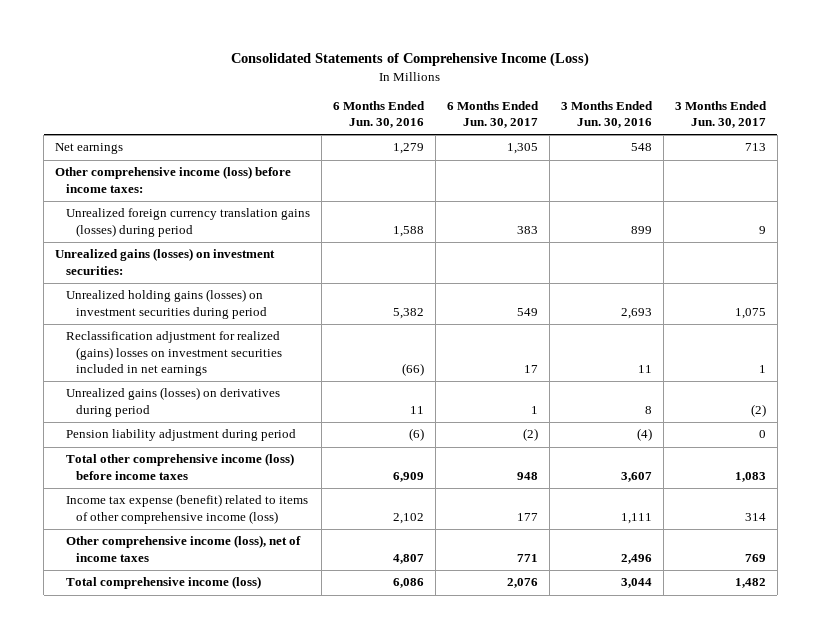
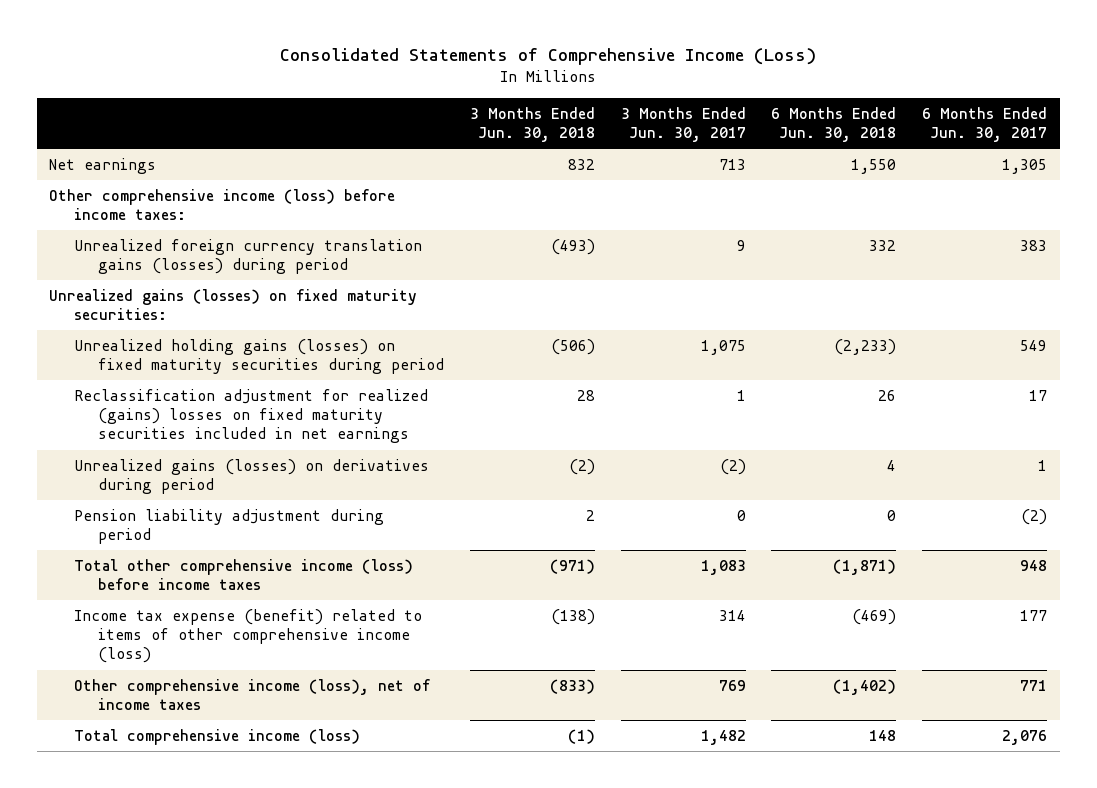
- | 6 Months Ended Jun. 30, 2016 | 6 Months Ended Jun. 30, 2017 | 3 Months Ended Jun. 30, 2016 | 3 Months Ended Jun. 30, 2017
+ | 3 Months Ended Jun. 30, 2018 | 3 Months Ended Jun. 30, 2017 | 6 Months Ended Jun. 30, 2018 | 6 Months Ended Jun. 30, 2017
- Unrealized gains (losses) on investment securities:
- Unrealized holding gains (losses) on investment securities during period | 5,382 | 549 | 2,693 | 1,075
- Reclassification adjustment for realized (gains) losses on investment securities included in net earnings | (66) | 17 | 11 | 1
+ Unrealized gains (losses) on fixed maturity securities:
+ Unrealized holding gains (losses) on fixed maturity securities during period | (506) | 1,075 | (2,233) | 549
+ Reclassification adjustment for realized (gains) losses on fixed maturity securities included in net earnings | 28 | 1 | 26 | 17

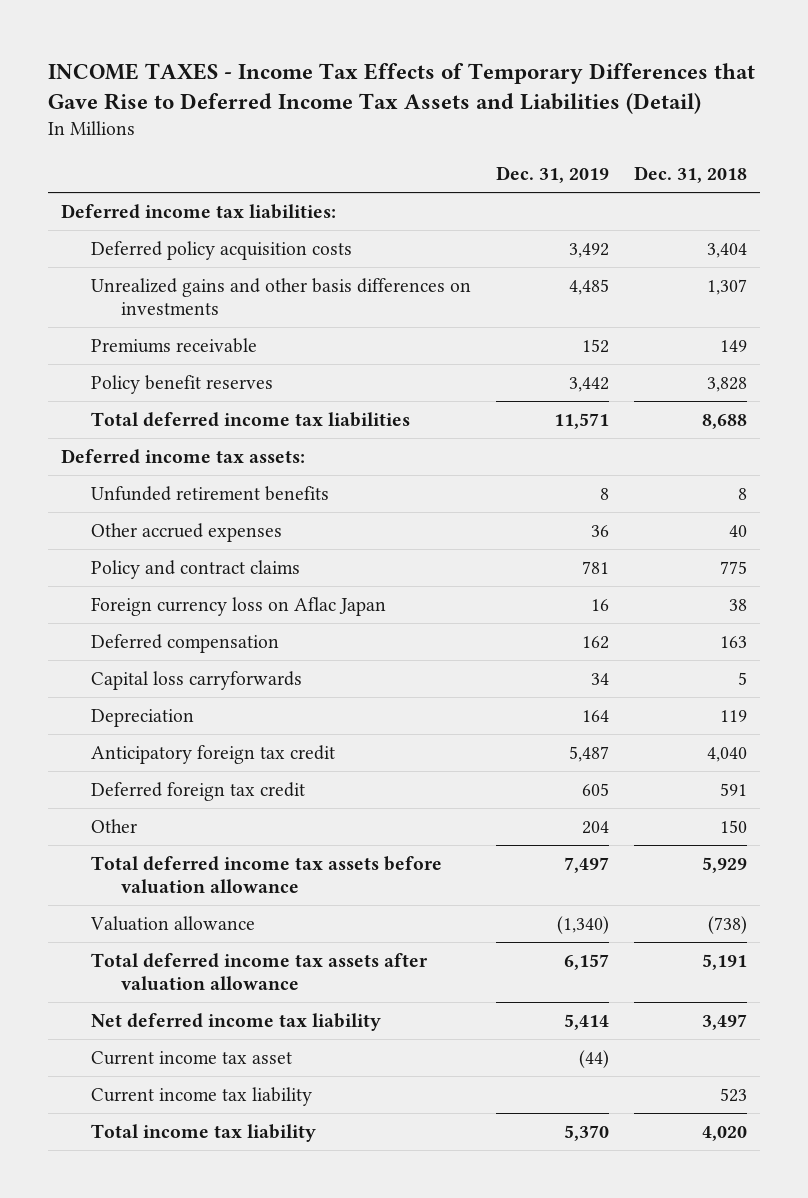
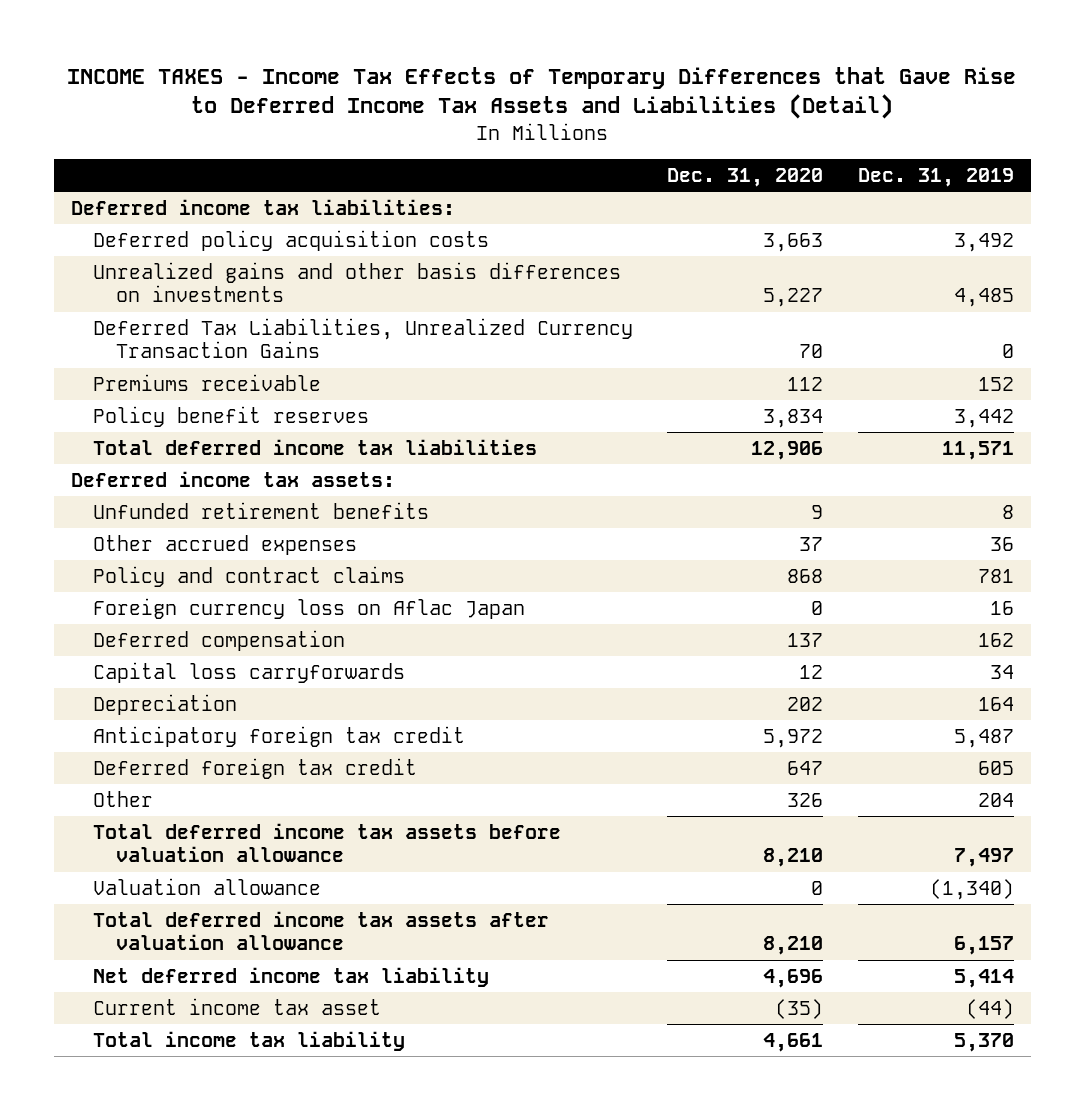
- | Dec. 31, 2019 | Dec. 31, 2018
+ | Dec. 31, 2020 | Dec. 31, 2019
+ Deferred Tax Liabilities, Unrealized Currency Transaction Gains | 70 | 0
- Current income tax liability | | 523

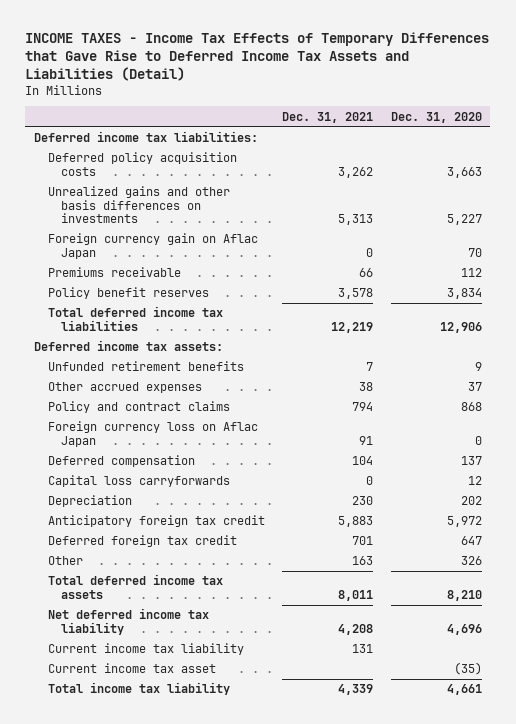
- | Dec. 31, 2020 | Dec. 31, 2019
+ | Dec. 31, 2021 | Dec. 31, 2020
- Deferred Tax Liabilities, Unrealized Currency Transaction Gains | 70 | 0
+ Foreign currency gain on Aflac Japan | 0 | 70
- Total deferred income tax assets before valuation allowance | 8,210 | 7,497
- Valuation allowance | 0 | (1,340)
- Total deferred income tax assets after valuation allowance | 8,210 | 6,157
+ Total deferred income tax assets | 8,011 | 8,210
+ Current income tax liability | 131 |

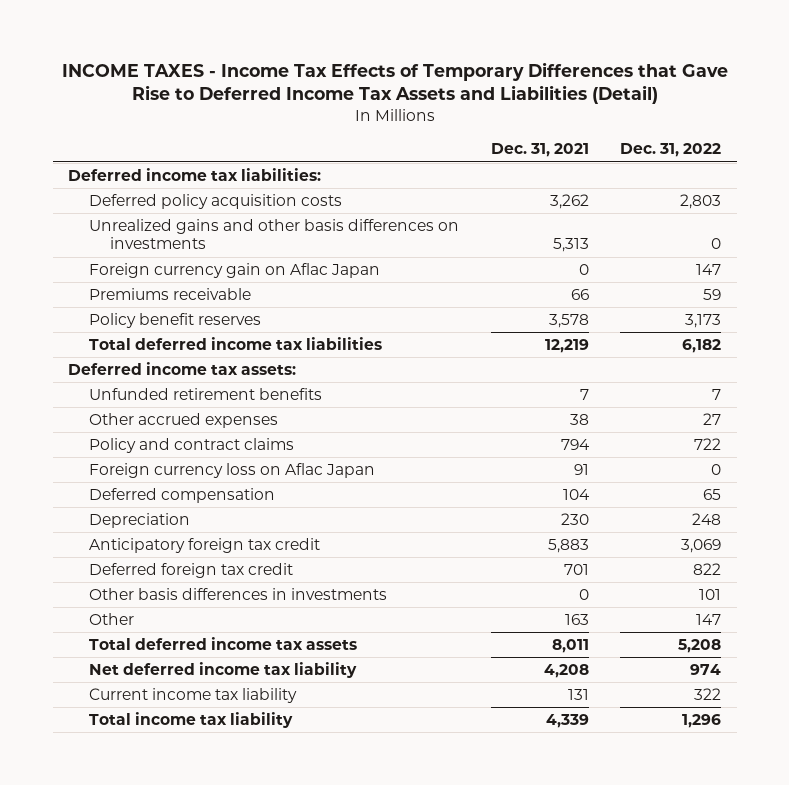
- | Dec. 31, 2021 | Dec. 31, 2020
+ | Dec. 31, 2021 | Dec. 31, 2022
- Capital loss carryforwards | 0 | 12
+ Other basis differences in investments | 0 | 101
- Current income tax asset | | (35)

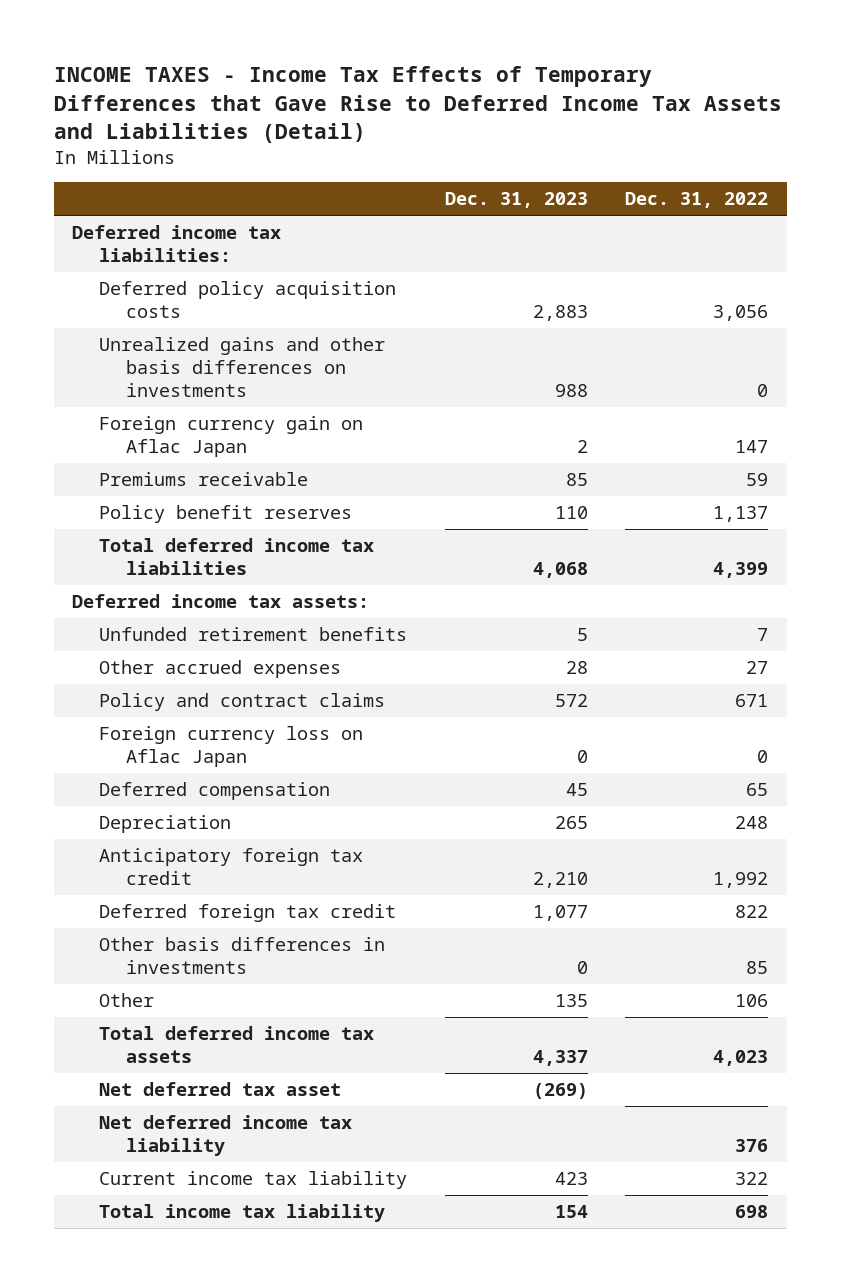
- | Dec. 31, 2021 | Dec. 31, 2022
+ | Dec. 31, 2023 | Dec. 31, 2022
- Deferred policy acquisition costs | 3,262 | 2,803
+ Deferred policy acquisition costs | 2,883 | 3,056
- Policy benefit reserves | 3,578 | 3,173
- Total deferred income tax liabilities | 12,219 | 6,182
+ Policy benefit reserves | 110 | 1,137
+ Total deferred income tax liabilities | 4,068 | 4,399
- Policy and contract claims | 794 | 722
+ Policy and contract claims | 572 | 671
- Anticipatory foreign tax credit | 5,883 | 3,069
+ Anticipatory foreign tax credit | 2,210 | 1,992
- Other basis differences in investments | 0 | 101
- Other | 163 | 147
- Total deferred income tax assets | 8,011 | 5,208
- Net deferred income tax liability | 4,208 | 974
+ Other basis differences in investments | 0 | 85
+ Other | 135 | 106
+ Total deferred income tax assets | 4,337 | 4,023
+ Net deferred tax asset | (269) |
+ Net deferred income tax liability | | 376
- Total income tax liability | 4,339 | 1,296
+ Total income tax liability | 154 | 698

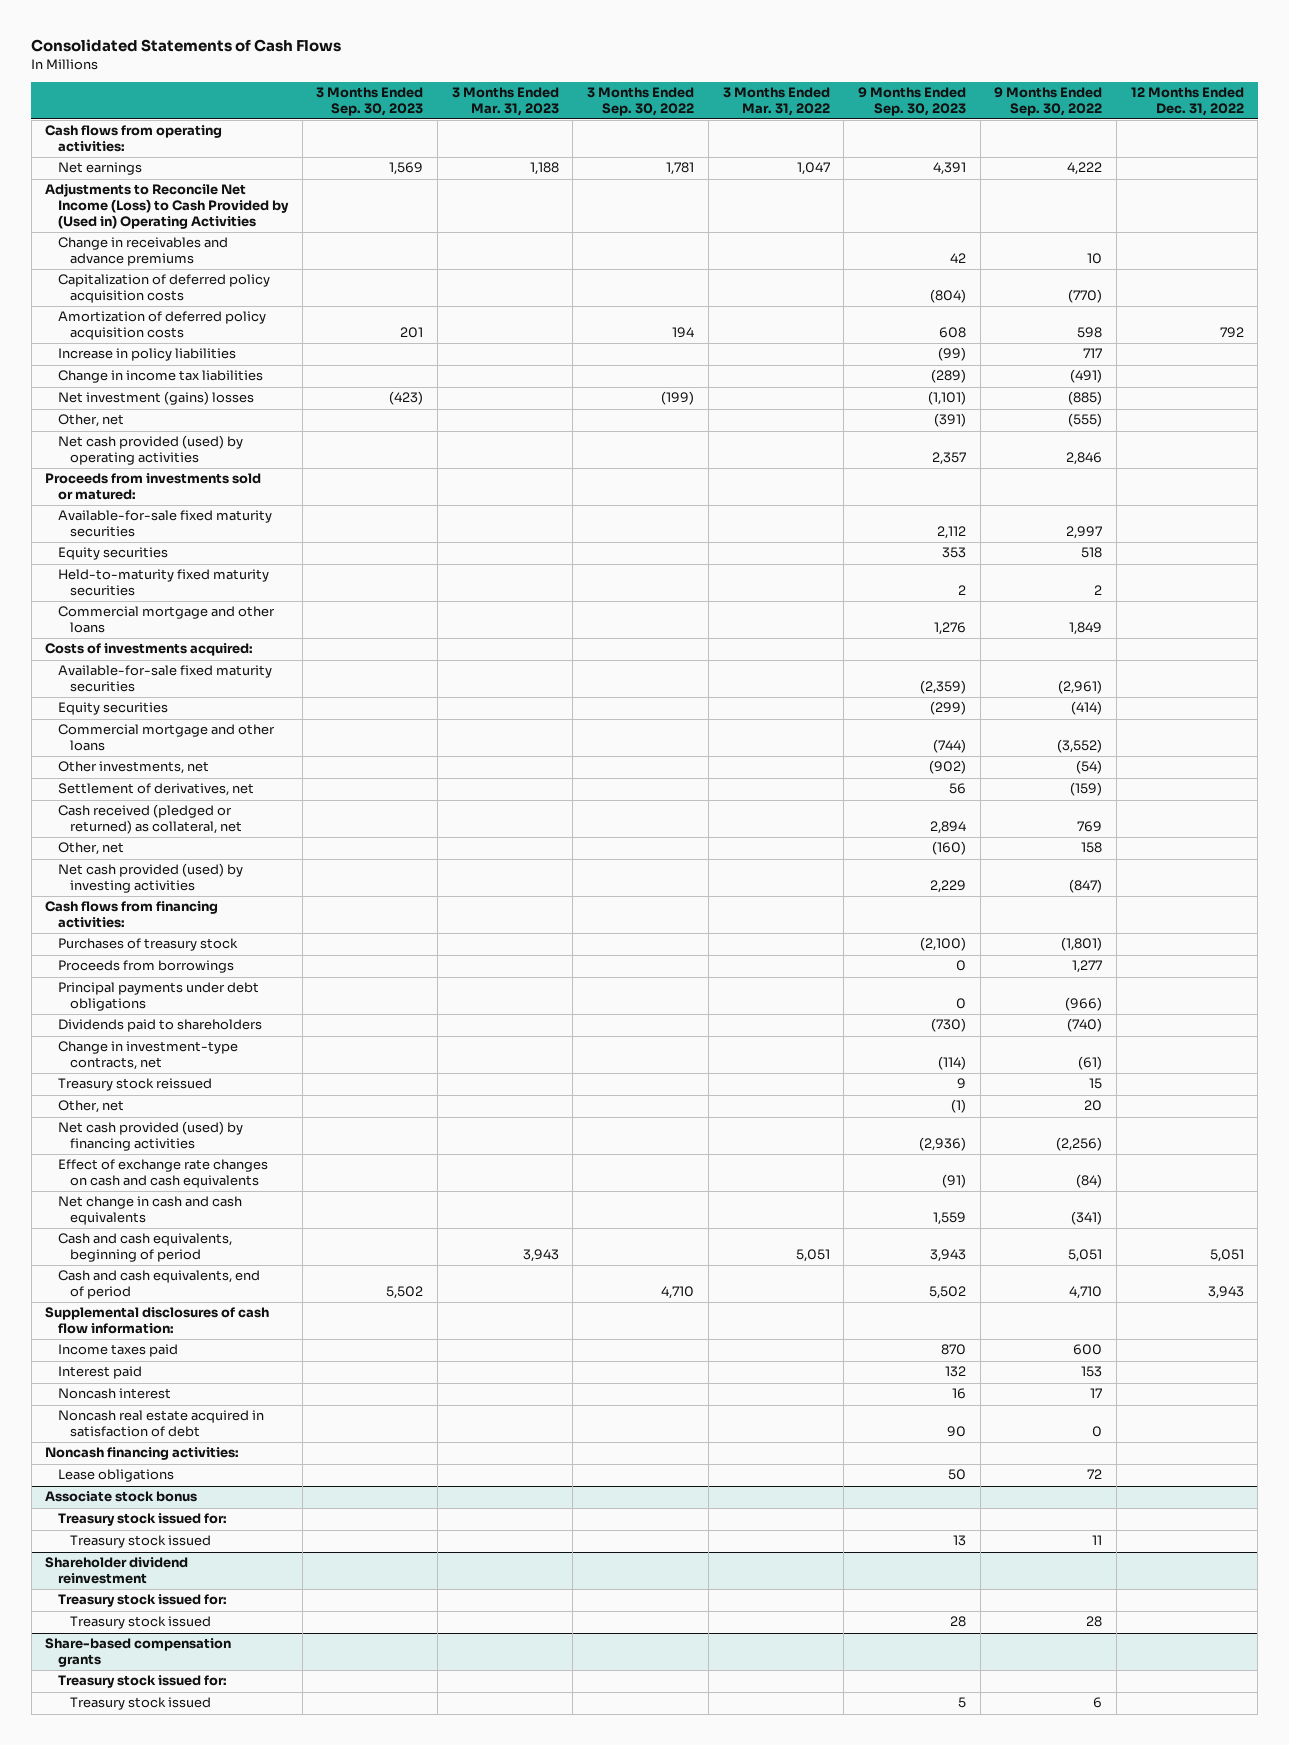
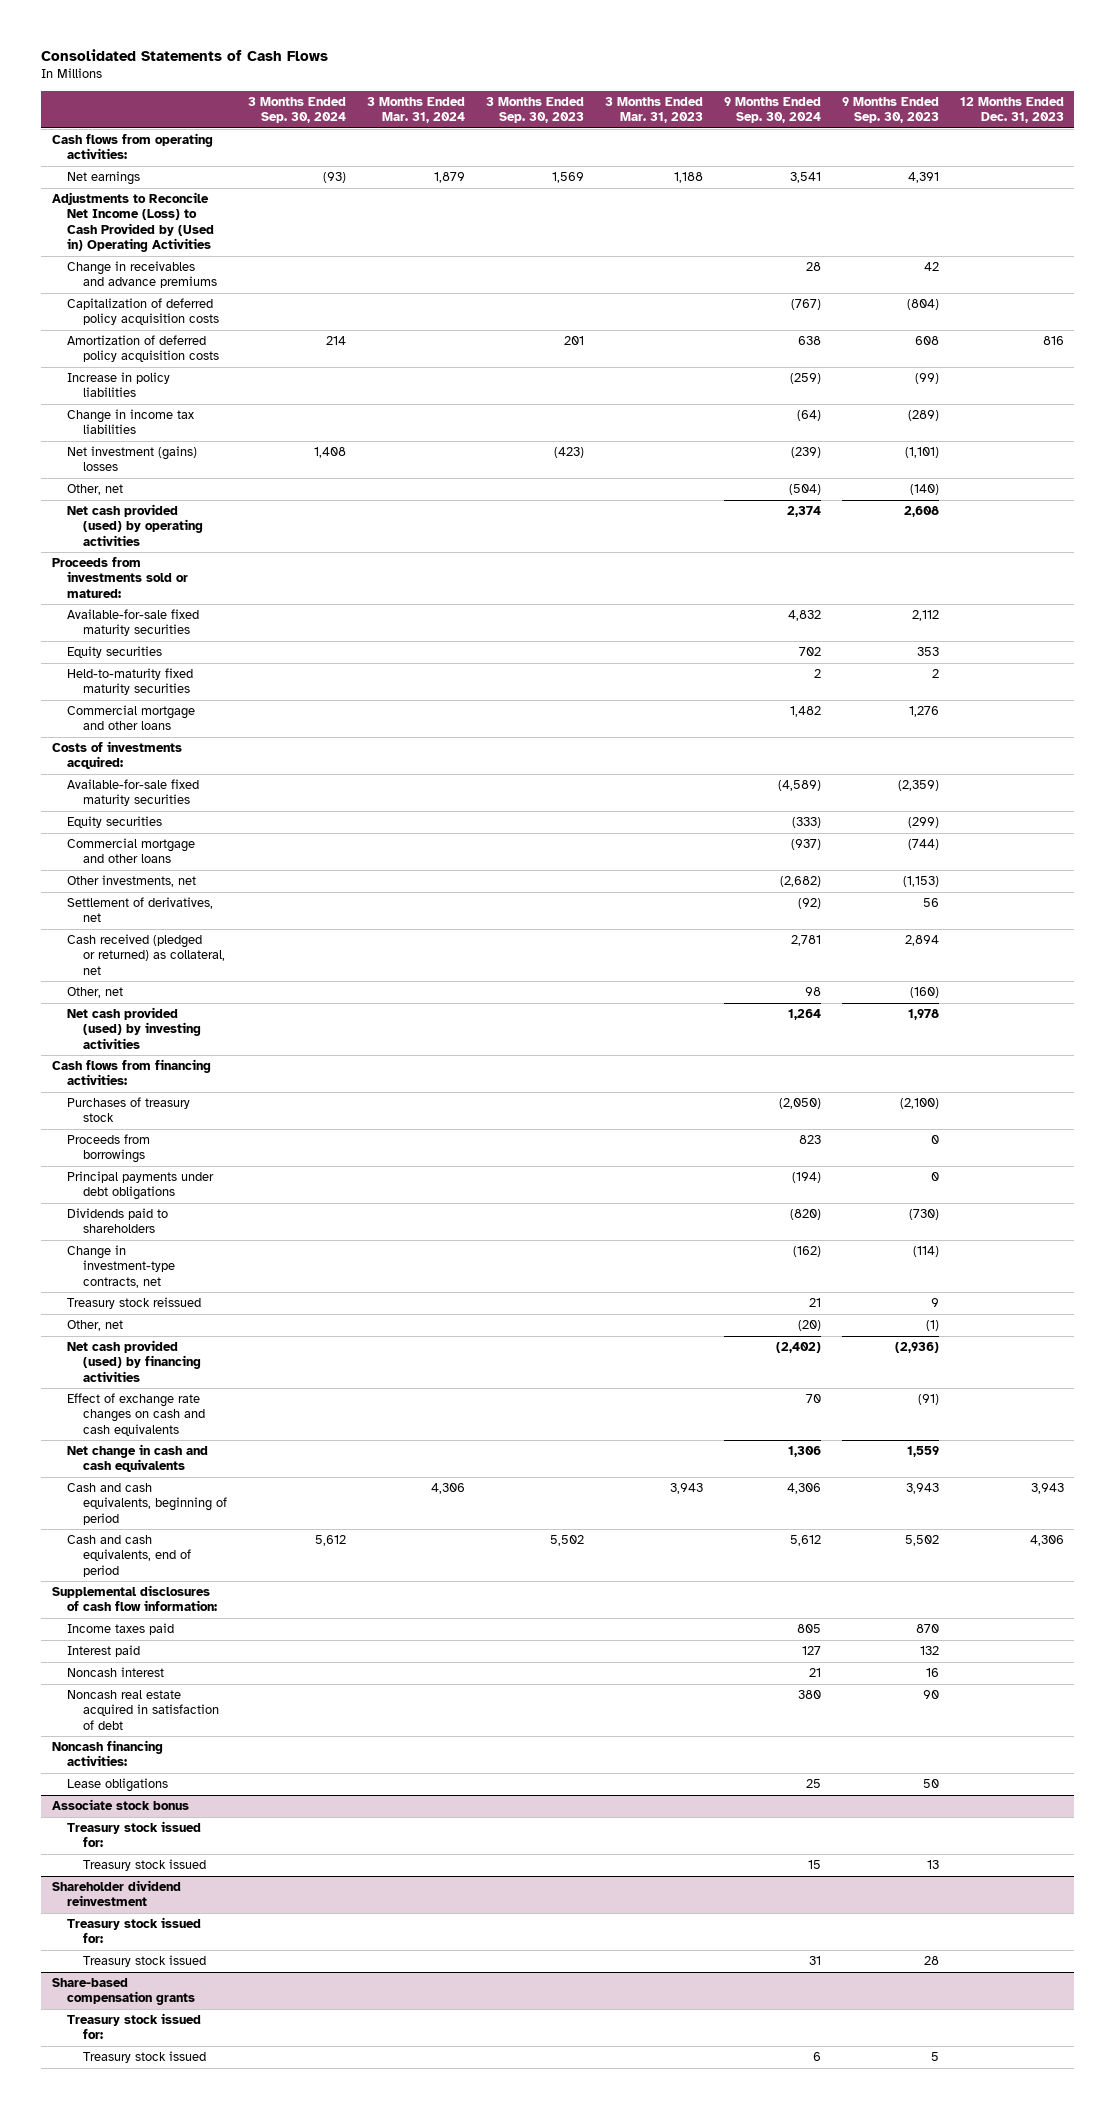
- | 3 Months Ended Sep. 30, 2023 | 3 Months Ended Mar. 31, 2023 | 3 Months Ended Sep. 30, 2022 | 3 Months Ended Mar. 31, 2022 | 9 Months Ended Sep. 30, 2023 | 9 Months Ended Sep. 30, 2022 | 12 Months Ended Dec. 31, 2022
+ | 3 Months Ended Sep. 30, 2024 | 3 Months Ended Mar. 31, 2024 | 3 Months Ended Sep. 30, 2023 | 3 Months Ended Mar. 31, 2023 | 9 Months Ended Sep. 30, 2024 | 9 Months Ended Sep. 30, 2023 | 12 Months Ended Dec. 31, 2023
- Other, net | | | | | (391) | (555) |
- Net cash provided (used) by operating activities | | | | | 2,357 | 2,846 |
+ Other, net | | | | | (504) | (140) |
+ Net cash provided (used) by operating activities | | | | | 2,374 | 2,608 |
- Other investments, net | | | | | (902) | (54) |
+ Other investments, net | | | | | (2,682) | (1,153) |
- Net cash provided (used) by investing activities | | | | | 2,229 | (847) |
+ Net cash provided (used) by investing activities | | | | | 1,264 | 1,978 |

